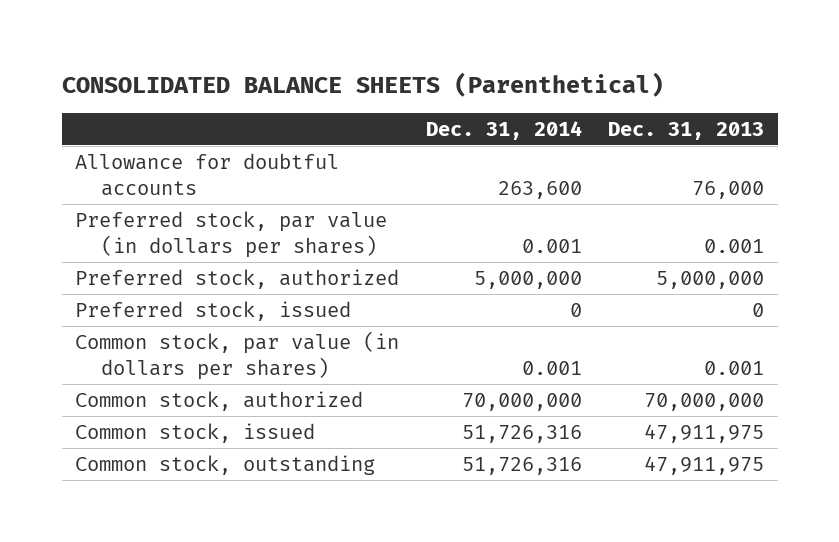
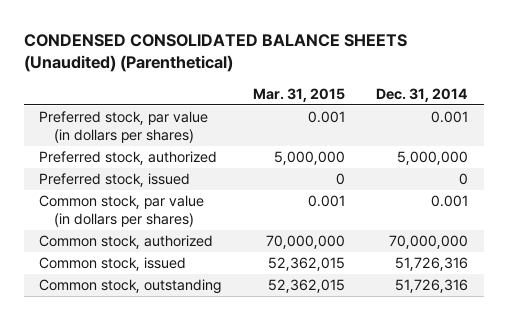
- CONSOLIDATED BALANCE SHEETS (Parenthetical)
+ CONDENSED CONSOLIDATED BALANCE SHEETS (Unaudited) (Parenthetical)
- | Dec. 31, 2014 | Dec. 31, 2013
+ | Mar. 31, 2015 | Dec. 31, 2014
- Allowance for doubtful accounts | 263,600 | 76,000

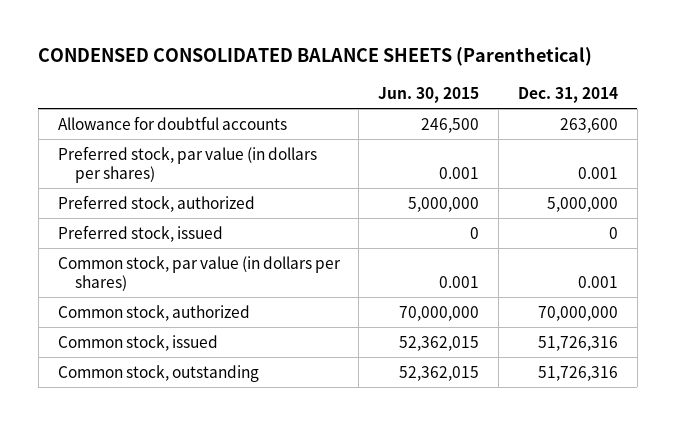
- CONDENSED CONSOLIDATED BALANCE SHEETS (Unaudited) (Parenthetical)
+ CONDENSED CONSOLIDATED BALANCE SHEETS (Parenthetical)
- | Mar. 31, 2015 | Dec. 31, 2014
+ | Jun. 30, 2015 | Dec. 31, 2014
+ Allowance for doubtful accounts | 246,500 | 263,600

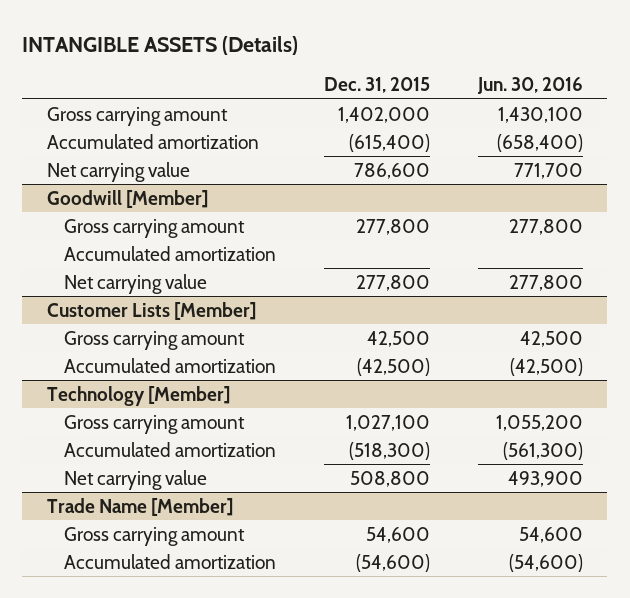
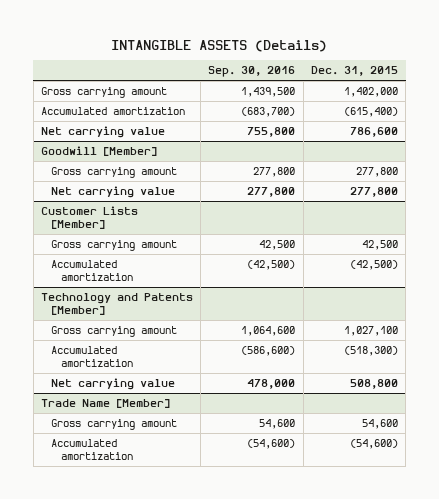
- | Dec. 31, 2015 | Jun. 30, 2016
+ | Sep. 30, 2016 | Dec. 31, 2015
@ Goodwill [Member]
- Accumulated amortization
- Technology [Member]
+ Technology and Patents [Member]

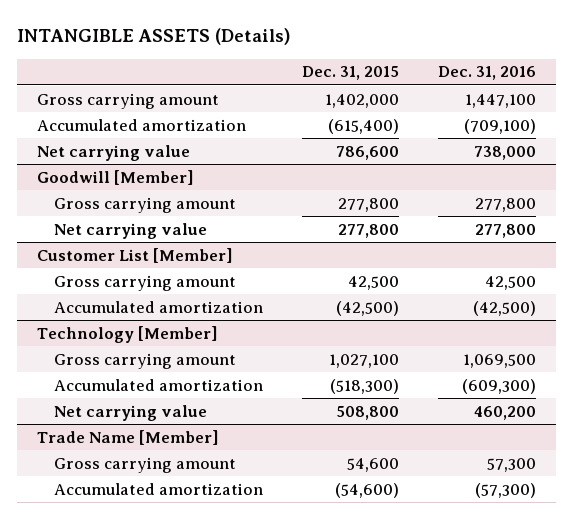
- | Sep. 30, 2016 | Dec. 31, 2015
+ | Dec. 31, 2015 | Dec. 31, 2016
- Customer Lists [Member]
+ Customer List [Member]
- Technology and Patents [Member]
+ Technology [Member]

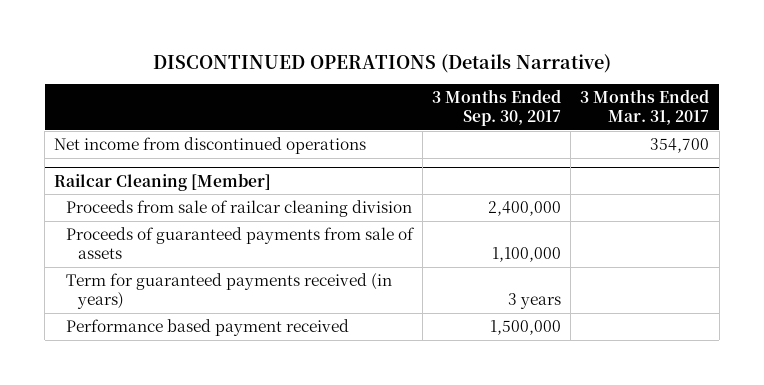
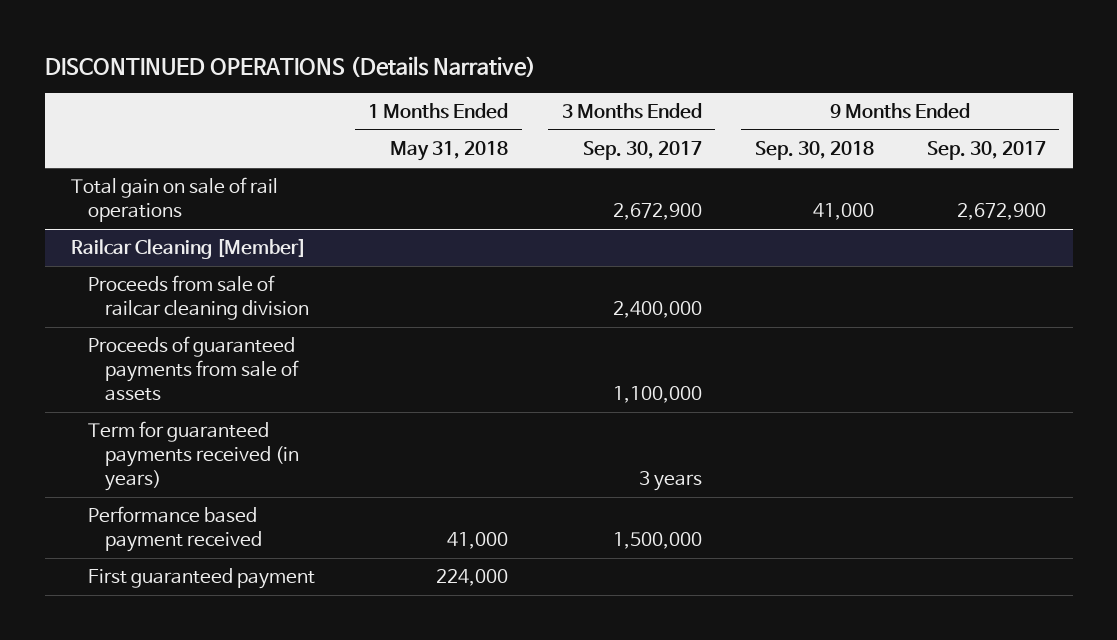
- | 3 Months Ended Sep. 30, 2017 | 3 Months Ended Mar. 31, 2017
+ | 1 Months Ended May 31, 2018 | 3 Months Ended Sep. 30, 2017 | 9 Months Ended Sep. 30, 2018 | 9 Months Ended Sep. 30, 2017
- Net income from discontinued operations | | 354,700
+ Total gain on sale of rail operations | | 2,672,900 | 41,000 | 2,672,900
@ Railcar Cleaning [Member]
+ First guaranteed payment | 224,000 | | |

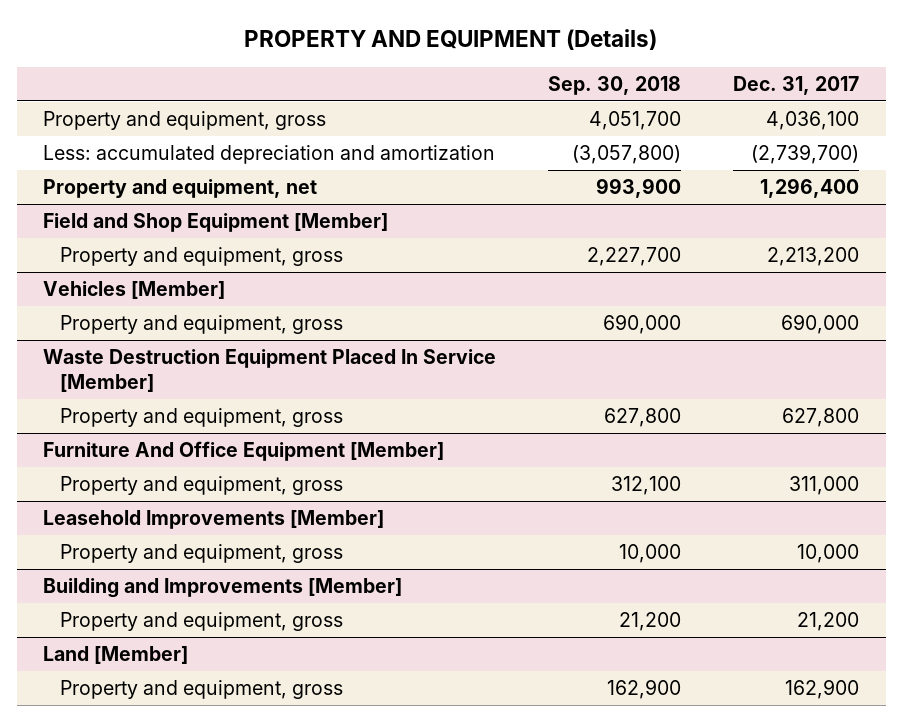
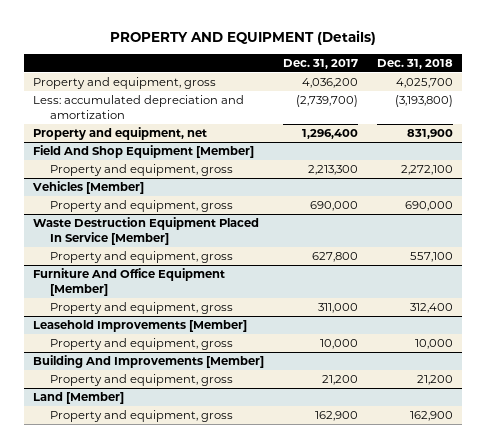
- | Sep. 30, 2018 | Dec. 31, 2017
+ | Dec. 31, 2017 | Dec. 31, 2018
- Property and equipment, gross | 4,051,700 | 4,036,100
+ Property and equipment, gross | 4,036,200 | 4,025,700
- Field and Shop Equipment [Member]
- Property and equipment, gross | 2,227,700 | 2,213,200
+ Field And Shop Equipment [Member]
+ Property and equipment, gross | 2,213,300 | 2,272,100
- Building and Improvements [Member]
+ Building And Improvements [Member]

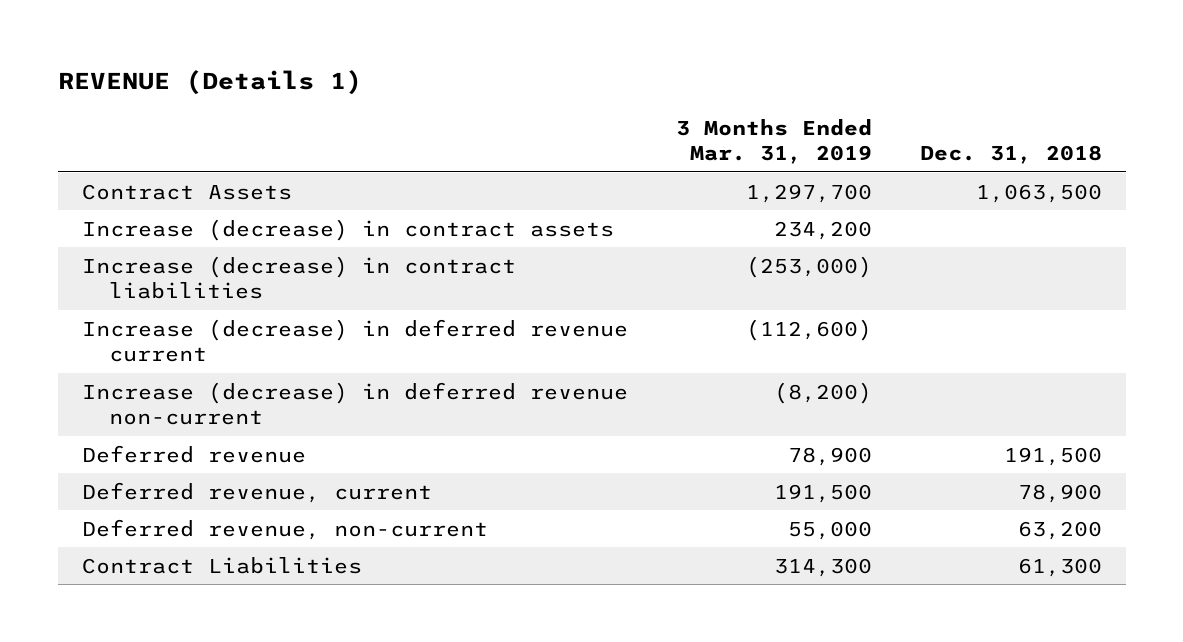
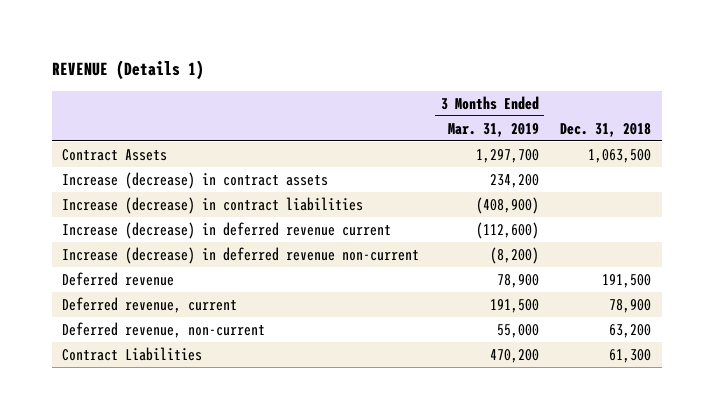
- Increase (decrease) in contract liabilities | (253,000) |
+ Increase (decrease) in contract liabilities | (408,900) |
- Contract Liabilities | 314,300 | 61,300
+ Contract Liabilities | 470,200 | 61,300

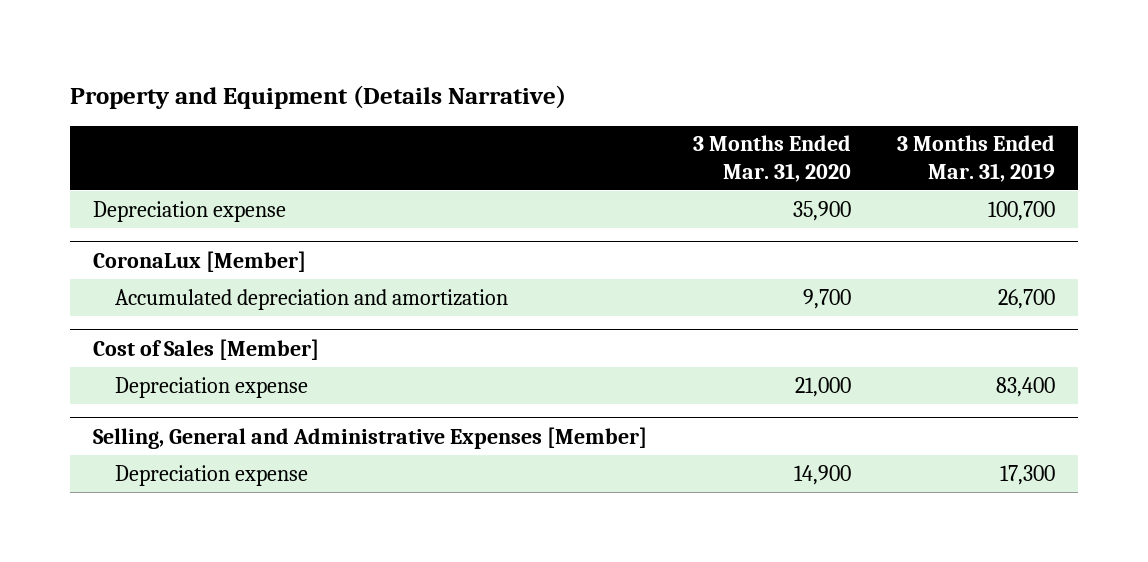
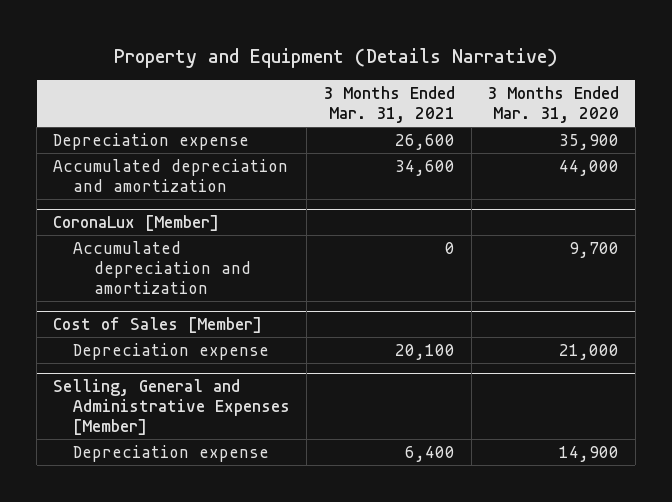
- | 3 Months Ended Mar. 31, 2020 | 3 Months Ended Mar. 31, 2019
+ | 3 Months Ended Mar. 31, 2021 | 3 Months Ended Mar. 31, 2020
+ Accumulated depreciation and amortization | 34,600 | 44,000

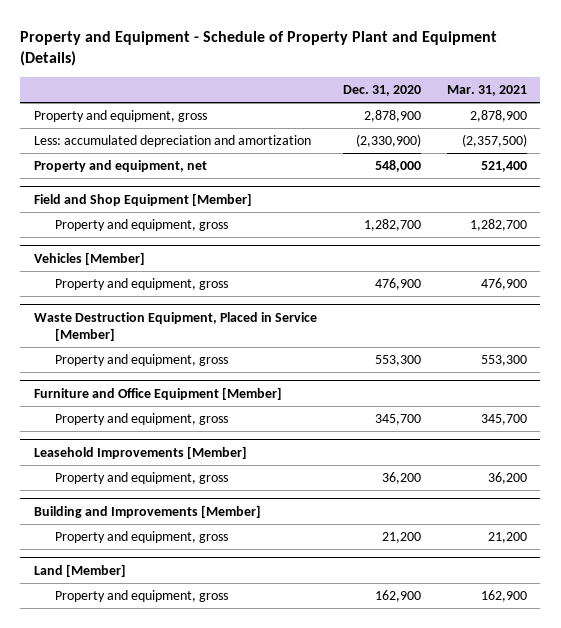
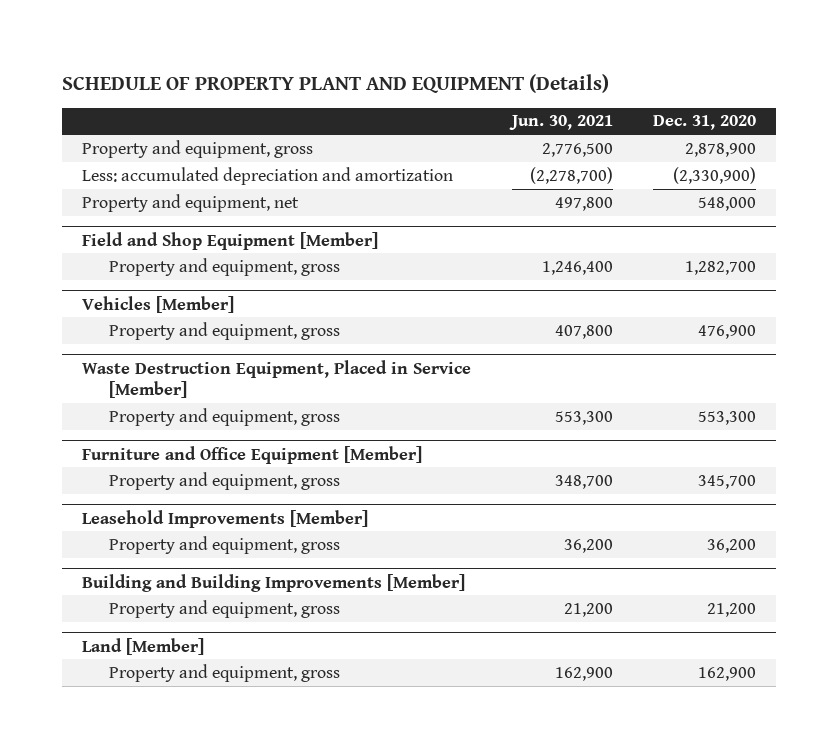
- Property and Equipment - Schedule of Property Plant and Equipment (Details)
+ SCHEDULE OF PROPERTY PLANT AND EQUIPMENT (Details)
- | Dec. 31, 2020 | Mar. 31, 2021
+ | Jun. 30, 2021 | Dec. 31, 2020
- Building and Improvements [Member]
+ Building and Building Improvements [Member]

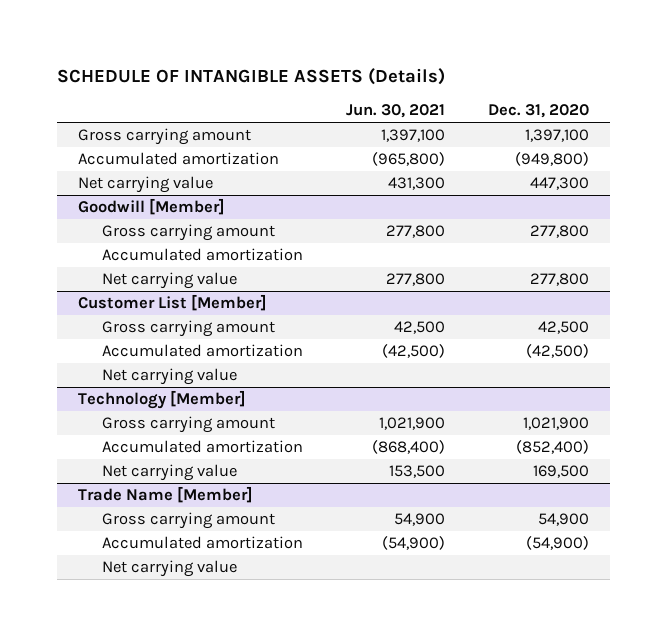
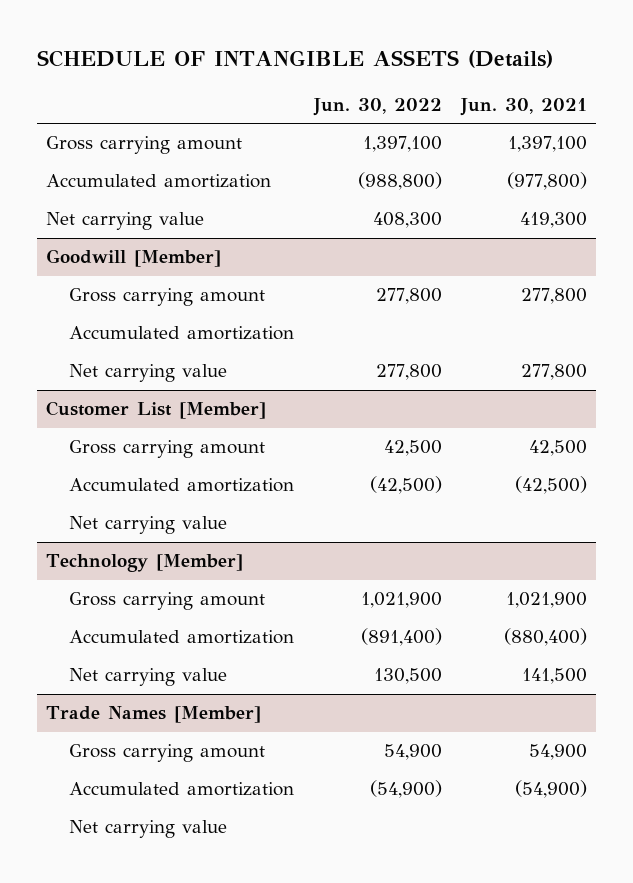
- | Jun. 30, 2021 | Dec. 31, 2020
+ | Jun. 30, 2022 | Jun. 30, 2021
- Accumulated amortization | (965,800) | (949,800)
- Net carrying value | 431,300 | 447,300
+ Accumulated amortization | (988,800) | (977,800)
+ Net carrying value | 408,300 | 419,300
@ Technology [Member]
- Accumulated amortization | (868,400) | (852,400)
- Net carrying value | 153,500 | 169,500
- Trade Name [Member]
@ Technology [Member]
+ Accumulated amortization | (891,400) | (880,400)
+ Net carrying value | 130,500 | 141,500
+ Trade Names [Member]

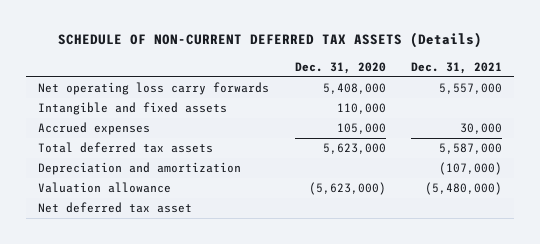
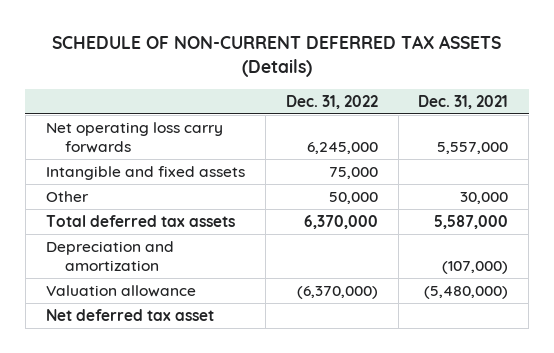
- | Dec. 31, 2020 | Dec. 31, 2021
+ | Dec. 31, 2022 | Dec. 31, 2021
- Accrued expenses | 105,000 | 30,000
+ Other | 50,000 | 30,000

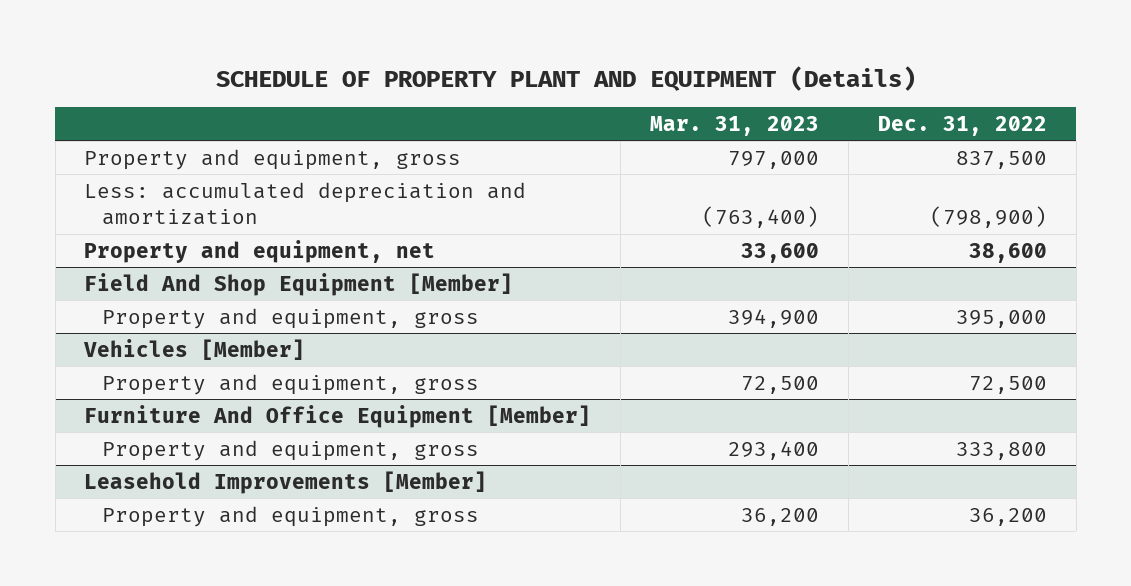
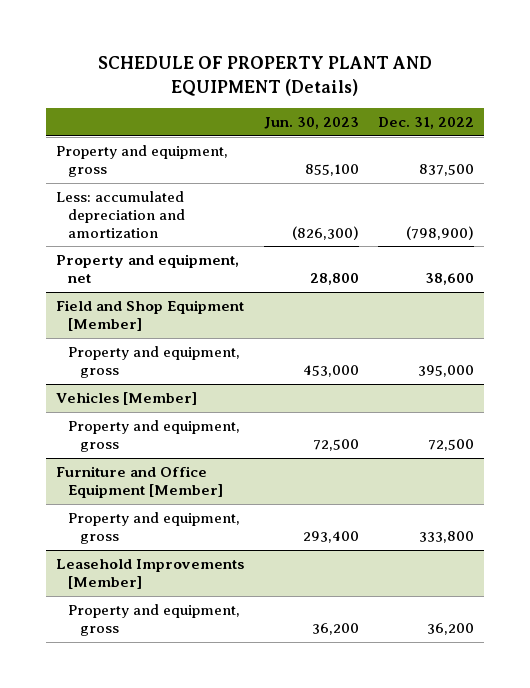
- | Mar. 31, 2023 | Dec. 31, 2022
+ | Jun. 30, 2023 | Dec. 31, 2022
- Field And Shop Equipment [Member]
+ Field and Shop Equipment [Member]
- Furniture And Office Equipment [Member]
+ Furniture and Office Equipment [Member]

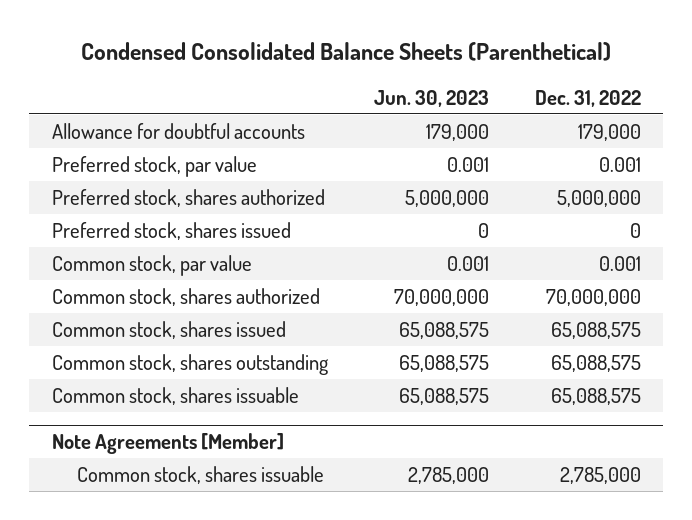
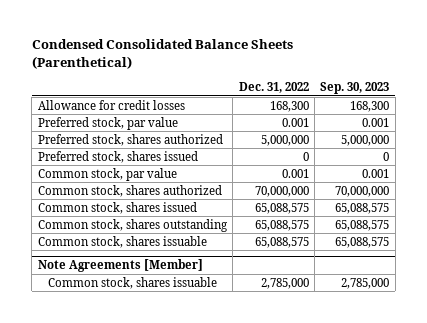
- | Jun. 30, 2023 | Dec. 31, 2022
+ | Dec. 31, 2022 | Sep. 30, 2023
- Allowance for doubtful accounts | 179,000 | 179,000
+ Allowance for credit losses | 168,300 | 168,300

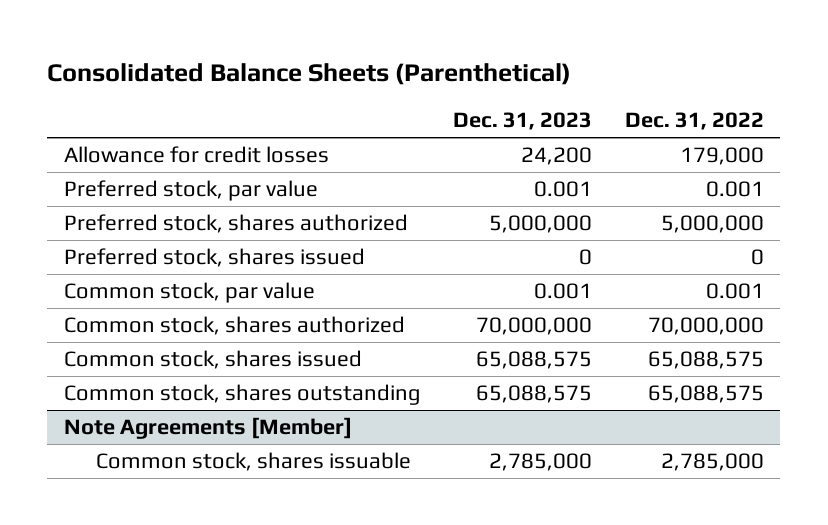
- Condensed Consolidated Balance Sheets (Parenthetical)
+ Consolidated Balance Sheets (Parenthetical)
- | Dec. 31, 2022 | Sep. 30, 2023
+ | Dec. 31, 2023 | Dec. 31, 2022
- Allowance for credit losses | 168,300 | 168,300
+ Allowance for credit losses | 24,200 | 179,000
- Common stock, shares issuable | 65,088,575 | 65,088,575

